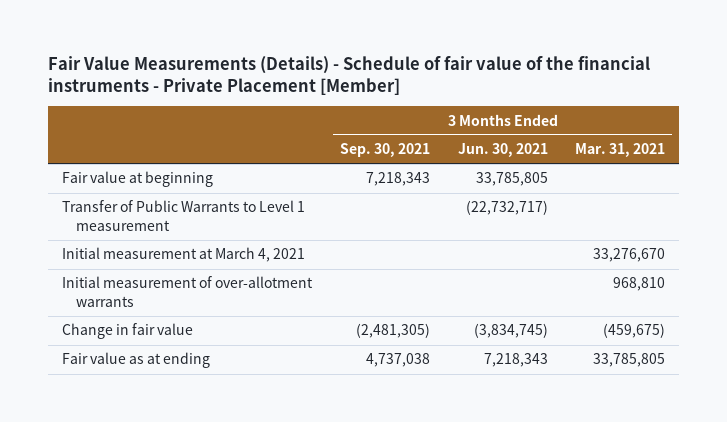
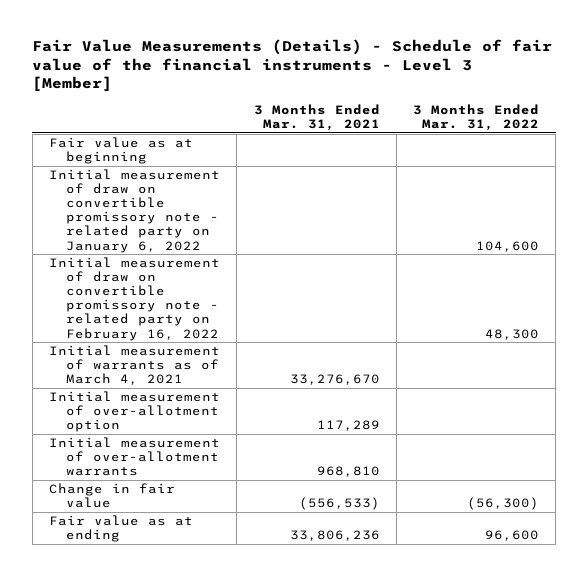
- Fair Value Measurements (Details) - Schedule of fair value of the financial instruments - Private Placement [Member]
+ Fair Value Measurements (Details) - Schedule of fair value of the financial instruments - Level 3 [Member]
- | 3 Months Ended Sep. 30, 2021 | 3 Months Ended Jun. 30, 2021 | 3 Months Ended Mar. 31, 2021
+ | 3 Months Ended Mar. 31, 2021 | 3 Months Ended Mar. 31, 2022
- Fair value at beginning | 7,218,343 | 33,785,805 |
- Transfer of Public Warrants to Level 1 measurement | | (22,732,717) |
- Initial measurement at March 4, 2021 | | | 33,276,670
+ Fair value as at beginning
+ Initial measurement of draw on convertible promissory note - related party on January 6, 2022 | | 104,600
+ Initial measurement of draw on convertible promissory note - related party on February 16, 2022 | | 48,300
+ Initial measurement of warrants as of March 4, 2021 | 33,276,670 |
+ Initial measurement of over-allotment option | 117,289 |
- Change in fair value | (2,481,305) | (3,834,745) | (459,675)
- Fair value as at ending | 4,737,038 | 7,218,343 | 33,785,805
+ Change in fair value | (556,533) | (56,300)
+ Fair value as at ending | 33,806,236 | 96,600

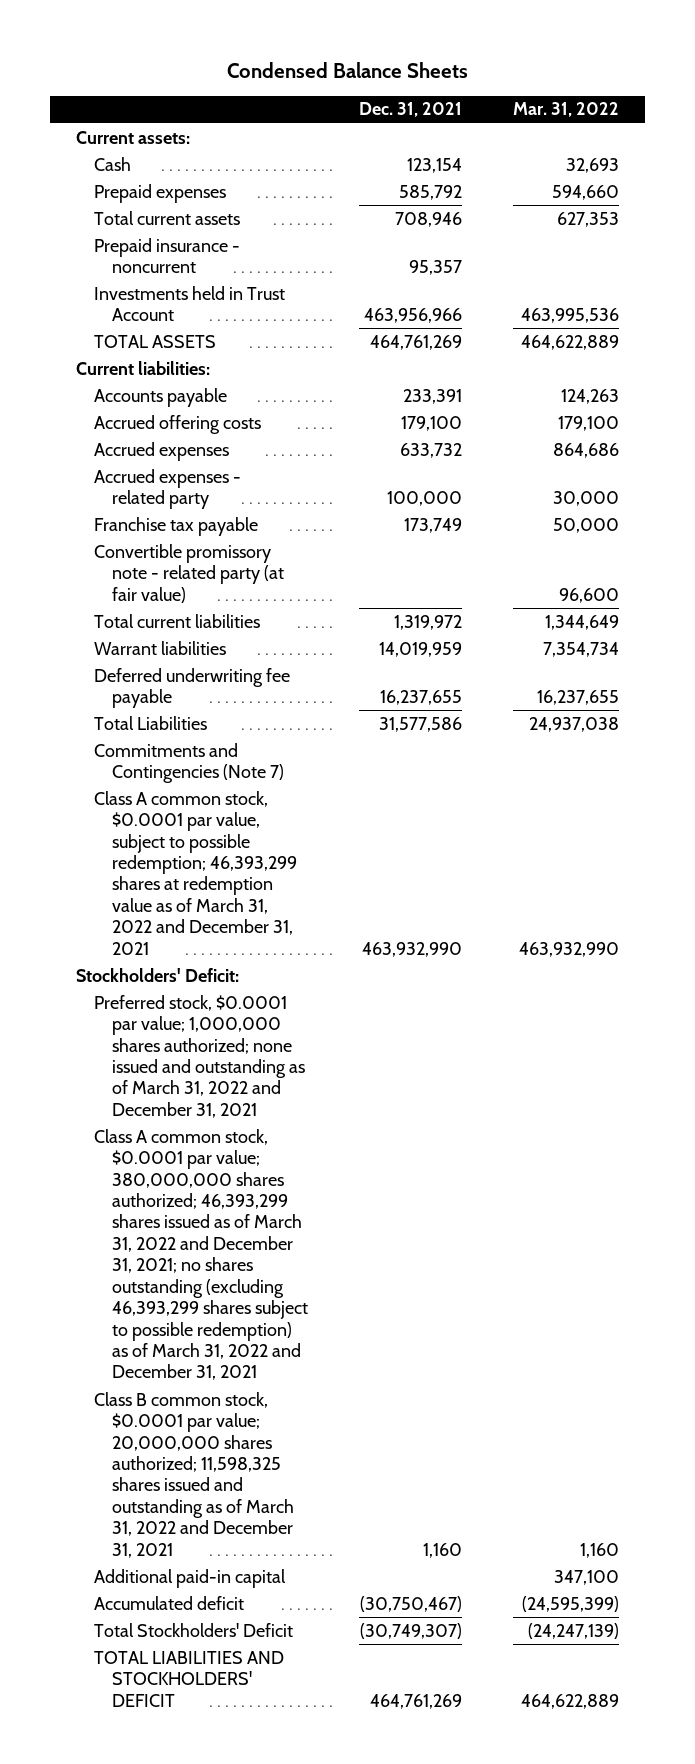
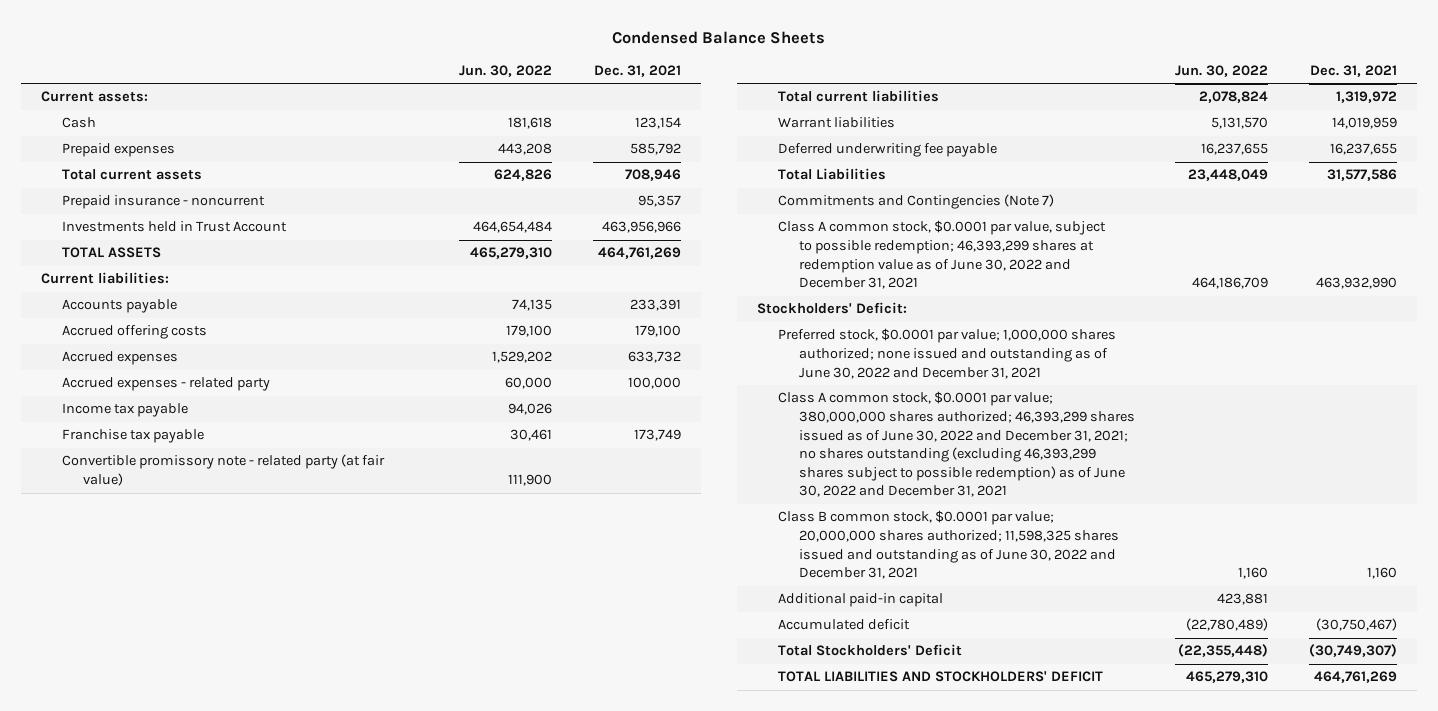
- | Dec. 31, 2021 | Mar. 31, 2022
+ | Jun. 30, 2022 | Dec. 31, 2021
+ Income tax payable | 94,026 |
- Class A common stock, $0.0001 par value, subject to possible redemption; 46,393,299 shares at redemption value as of March 31, 2022 and December 31, 2021 | 463,932,990 | 463,932,990
+ Class A common stock, $0.0001 par value, subject to possible redemption; 46,393,299 shares at redemption value as of June 30, 2022 and December 31, 2021 | 464,186,709 | 463,932,990
- Preferred stock, $0.0001 par value; 1,000,000 shares authorized; none issued and outstanding as of March 31, 2022 and December 31, 2021
- Class A common stock, $0.0001 par value; 380,000,000 shares authorized; 46,393,299 shares issued as of March 31, 2022 and December 31, 2021; no shares outstanding (excluding 46,393,299 shares subject to possible redemption) as of March 31, 2022 and December 31, 2021
- Class B common stock, $0.0001 par value; 20,000,000 shares authorized; 11,598,325 shares issued and outstanding as of March 31, 2022 and December 31, 2021 | 1,160 | 1,160
+ Preferred stock, $0.0001 par value; 1,000,000 shares authorized; none issued and outstanding as of June 30, 2022 and December 31, 2021
+ Class A common stock, $0.0001 par value; 380,000,000 shares authorized; 46,393,299 shares issued as of June 30, 2022 and December 31, 2021; no shares outstanding (excluding 46,393,299 shares subject to possible redemption) as of June 30, 2022 and December 31, 2021
+ Class B common stock, $0.0001 par value; 20,000,000 shares authorized; 11,598,325 shares issued and outstanding as of June 30, 2022 and December 31, 2021 | 1,160 | 1,160

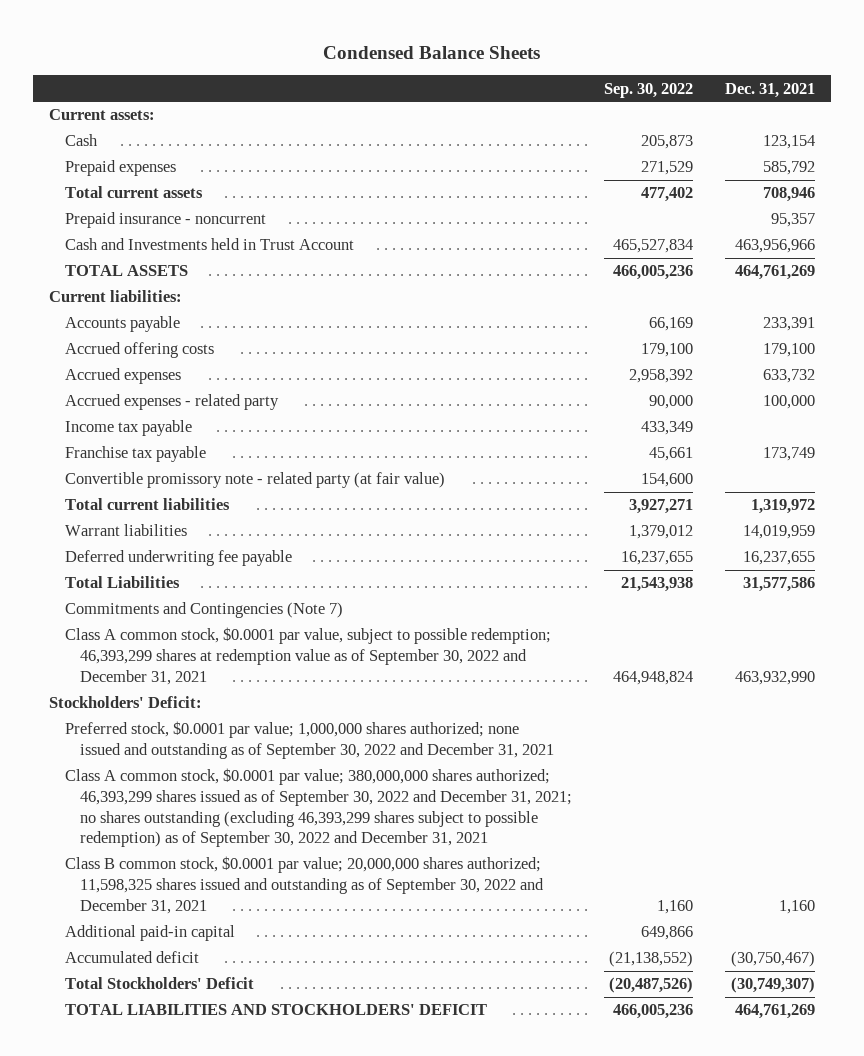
- | Jun. 30, 2022 | Dec. 31, 2021
+ | Sep. 30, 2022 | Dec. 31, 2021
- Investments held in Trust Account | 464,654,484 | 463,956,966
+ Cash and Investments held in Trust Account | 465,527,834 | 463,956,966
- Class A common stock, $0.0001 par value, subject to possible redemption; 46,393,299 shares at redemption value as of June 30, 2022 and December 31, 2021 | 464,186,709 | 463,932,990
+ Class A common stock, $0.0001 par value, subject to possible redemption; 46,393,299 shares at redemption value as of September 30, 2022 and December 31, 2021 | 464,948,824 | 463,932,990
- Preferred stock, $0.0001 par value; 1,000,000 shares authorized; none issued and outstanding as of June 30, 2022 and December 31, 2021
- Class A common stock, $0.0001 par value; 380,000,000 shares authorized; 46,393,299 shares issued as of June 30, 2022 and December 31, 2021; no shares outstanding (excluding 46,393,299 shares subject to possible redemption) as of June 30, 2022 and December 31, 2021
- Class B common stock, $0.0001 par value; 20,000,000 shares authorized; 11,598,325 shares issued and outstanding as of June 30, 2022 and December 31, 2021 | 1,160 | 1,160
+ Preferred stock, $0.0001 par value; 1,000,000 shares authorized; none issued and outstanding as of September 30, 2022 and December 31, 2021
+ Class A common stock, $0.0001 par value; 380,000,000 shares authorized; 46,393,299 shares issued as of September 30, 2022 and December 31, 2021; no shares outstanding (excluding 46,393,299 shares subject to possible redemption) as of September 30, 2022 and December 31, 2021
+ Class B common stock, $0.0001 par value; 20,000,000 shares authorized; 11,598,325 shares issued and outstanding as of September 30, 2022 and December 31, 2021 | 1,160 | 1,160

